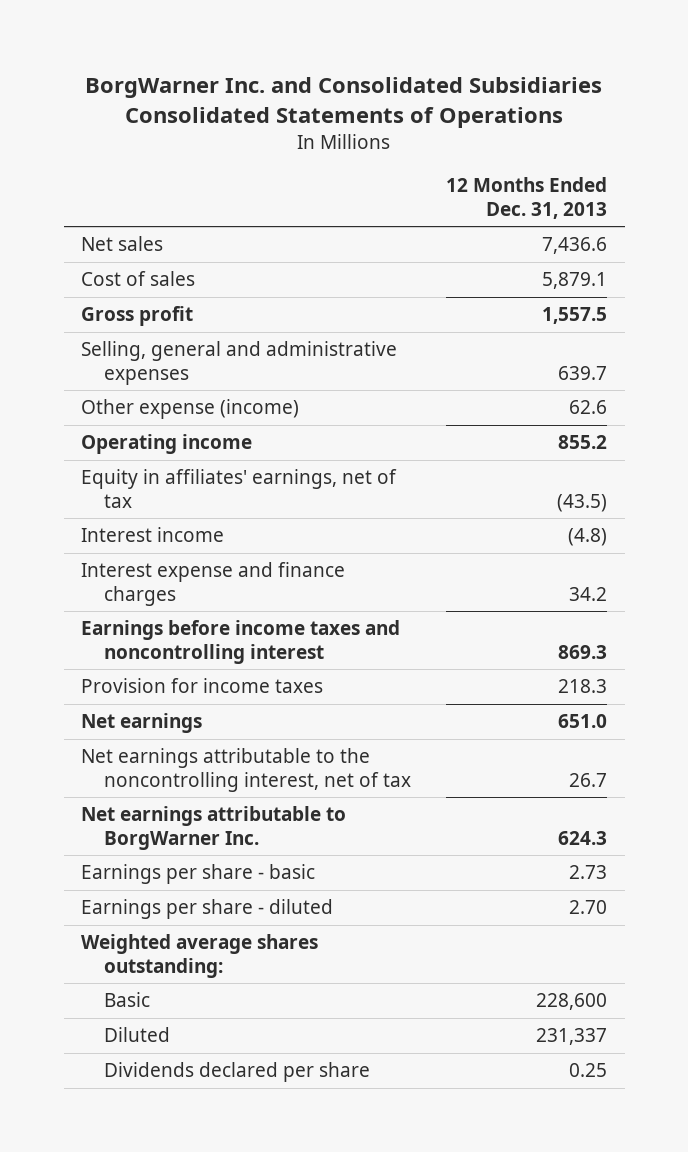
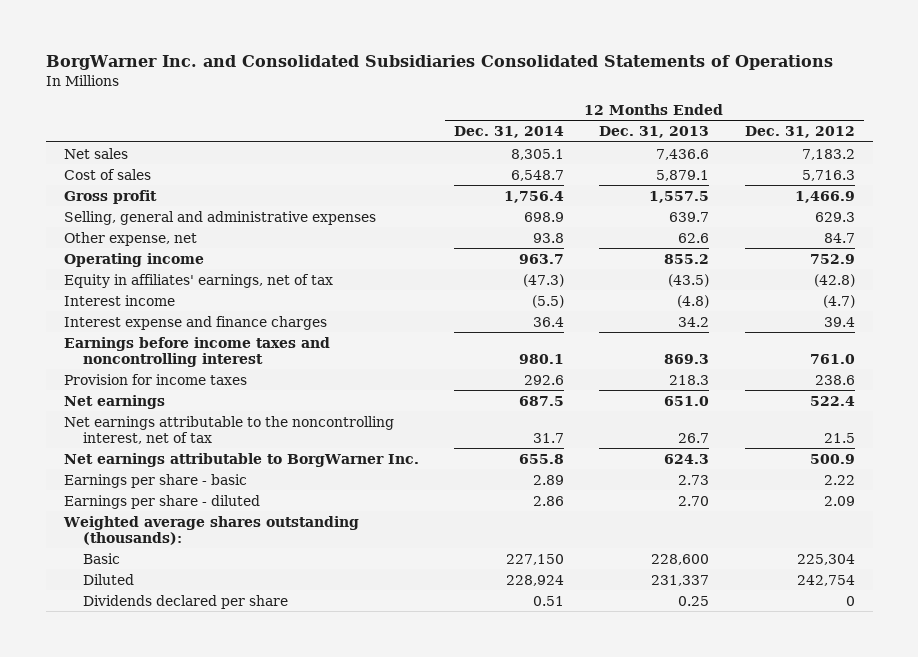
- | 12 Months Ended Dec. 31, 2013
+ | 12 Months Ended Dec. 31, 2014 | 12 Months Ended Dec. 31, 2013 | 12 Months Ended Dec. 31, 2012
- Other expense (income) | 62.6
+ Other expense, net | 93.8 | 62.6 | 84.7
- Weighted average shares outstanding:
+ Weighted average shares outstanding (thousands):

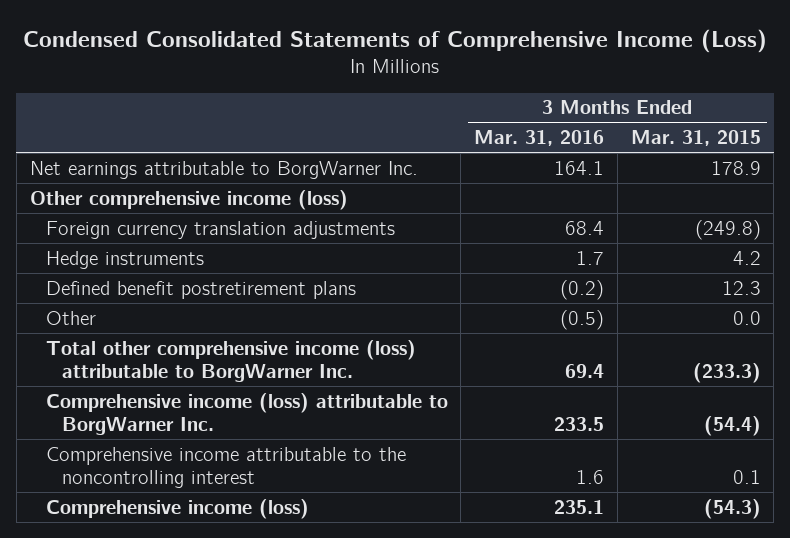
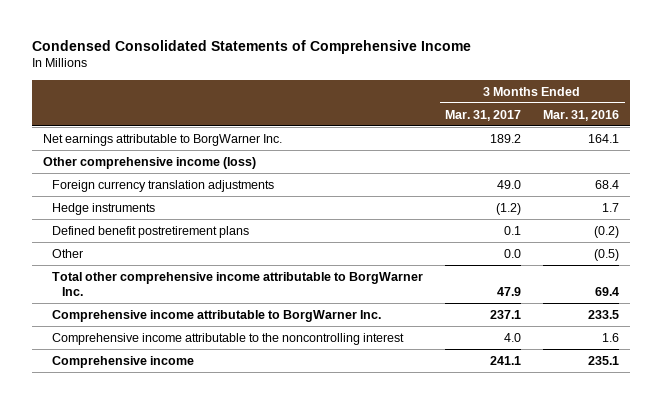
- Condensed Consolidated Statements of Comprehensive Income (Loss)
+ Condensed Consolidated Statements of Comprehensive Income
- | 3 Months Ended Mar. 31, 2016 | 3 Months Ended Mar. 31, 2015
+ | 3 Months Ended Mar. 31, 2017 | 3 Months Ended Mar. 31, 2016
- Total other comprehensive income (loss) attributable to BorgWarner Inc. | 69.4 | (233.3)
- Comprehensive income (loss) attributable to BorgWarner Inc. | 233.5 | (54.4)
+ Total other comprehensive income attributable to BorgWarner Inc. | 47.9 | 69.4
+ Comprehensive income attributable to BorgWarner Inc. | 237.1 | 233.5
- Comprehensive income (loss) | 235.1 | (54.3)
+ Comprehensive income | 241.1 | 235.1

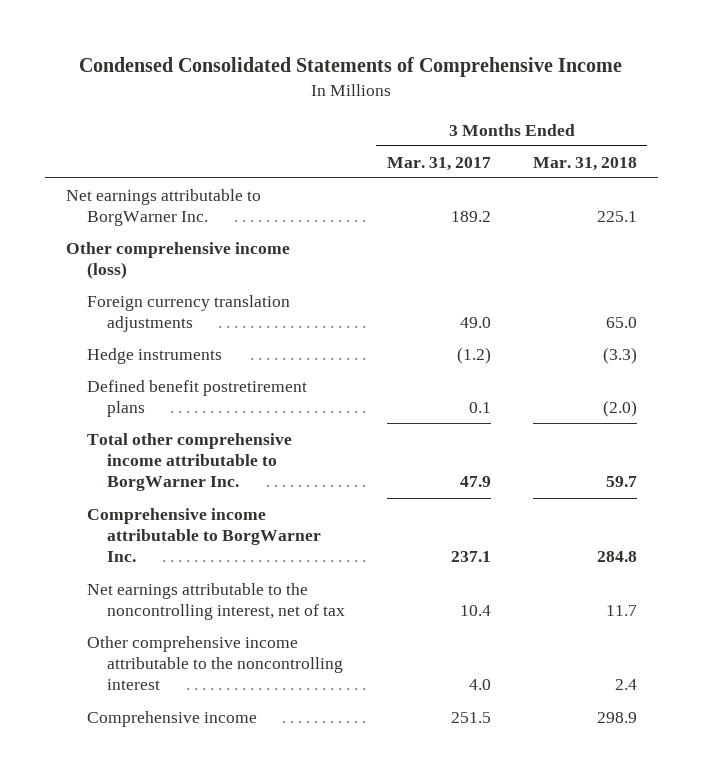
- | 3 Months Ended Mar. 31, 2017 | 3 Months Ended Mar. 31, 2016
+ | 3 Months Ended Mar. 31, 2017 | 3 Months Ended Mar. 31, 2018
- Other | 0.0 | (0.5)
- Comprehensive income attributable to the noncontrolling interest | 4.0 | 1.6
- Comprehensive income | 241.1 | 235.1
+ Net earnings attributable to the noncontrolling interest, net of tax | 10.4 | 11.7
+ Other comprehensive income attributable to the noncontrolling interest | 4.0 | 2.4
+ Comprehensive income | 251.5 | 298.9

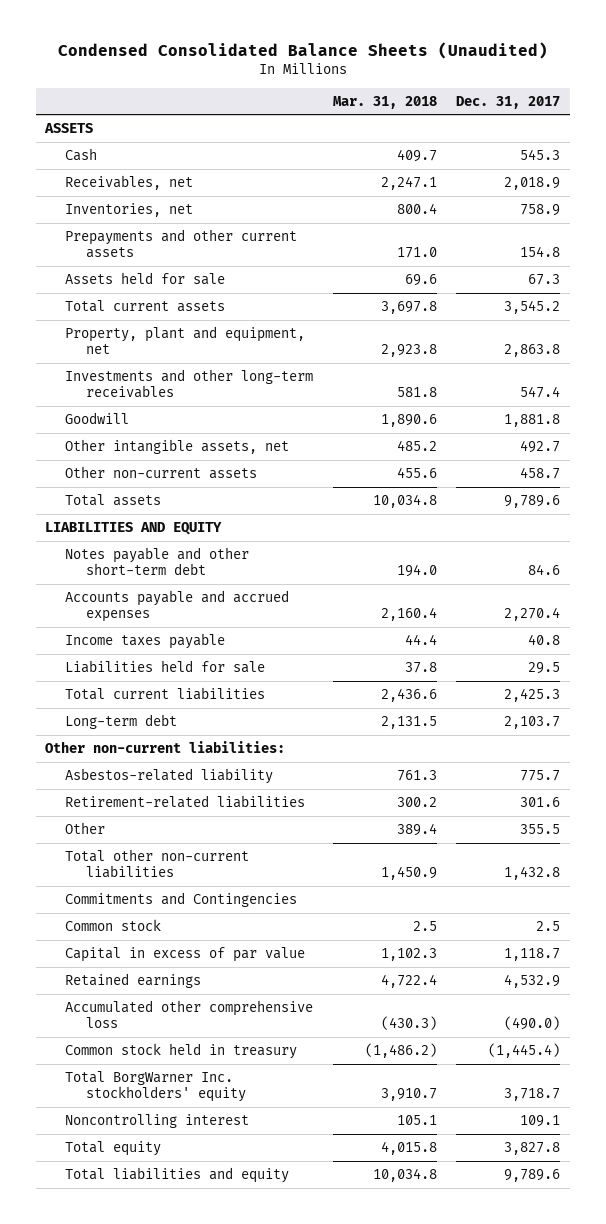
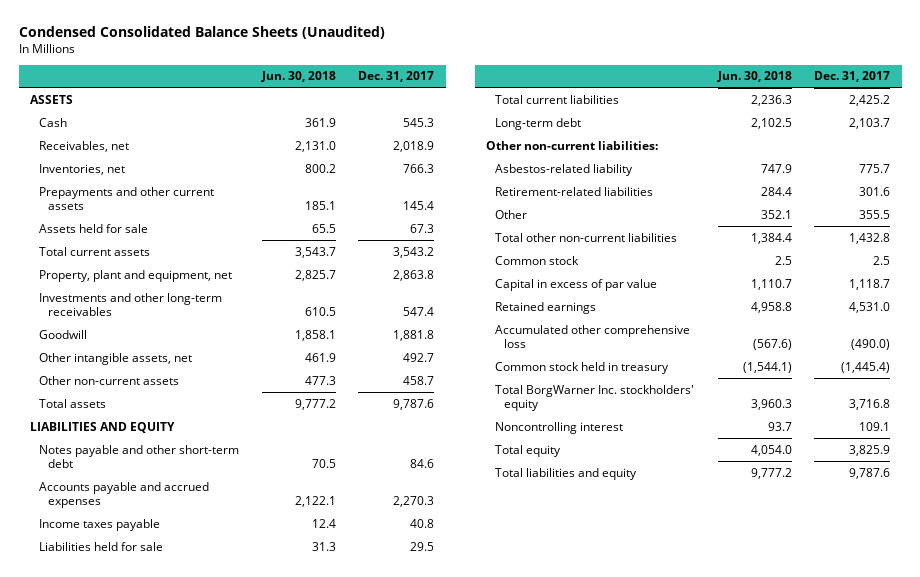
- | Mar. 31, 2018 | Dec. 31, 2017
+ | Jun. 30, 2018 | Dec. 31, 2017
- Inventories, net | 800.4 | 758.9
- Prepayments and other current assets | 171.0 | 154.8
+ Inventories, net | 800.2 | 766.3
+ Prepayments and other current assets | 185.1 | 145.4
- Total current assets | 3,697.8 | 3,545.2
+ Total current assets | 3,543.7 | 3,543.2
- Total assets | 10,034.8 | 9,789.6
+ Total assets | 9,777.2 | 9,787.6
- Accounts payable and accrued expenses | 2,160.4 | 2,270.4
+ Accounts payable and accrued expenses | 2,122.1 | 2,270.3
- Total current liabilities | 2,436.6 | 2,425.3
+ Total current liabilities | 2,236.3 | 2,425.2
- Commitments and Contingencies
- Retained earnings | 4,722.4 | 4,532.9
+ Retained earnings | 4,958.8 | 4,531.0
- Total BorgWarner Inc. stockholders' equity | 3,910.7 | 3,718.7
+ Total BorgWarner Inc. stockholders' equity | 3,960.3 | 3,716.8
- Total equity | 4,015.8 | 3,827.8
- Total liabilities and equity | 10,034.8 | 9,789.6
+ Total equity | 4,054.0 | 3,825.9
+ Total liabilities and equity | 9,777.2 | 9,787.6

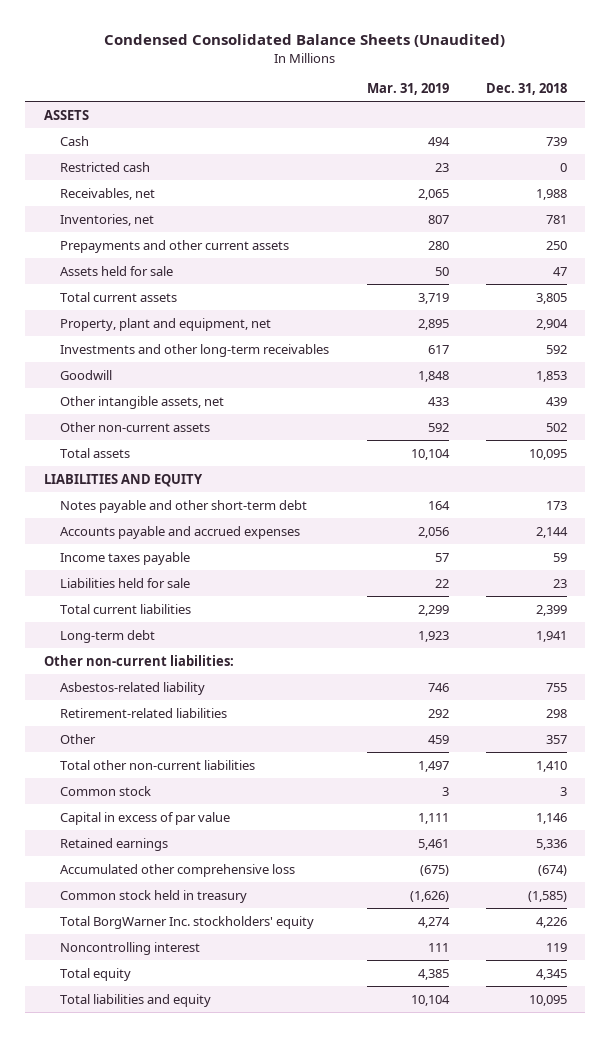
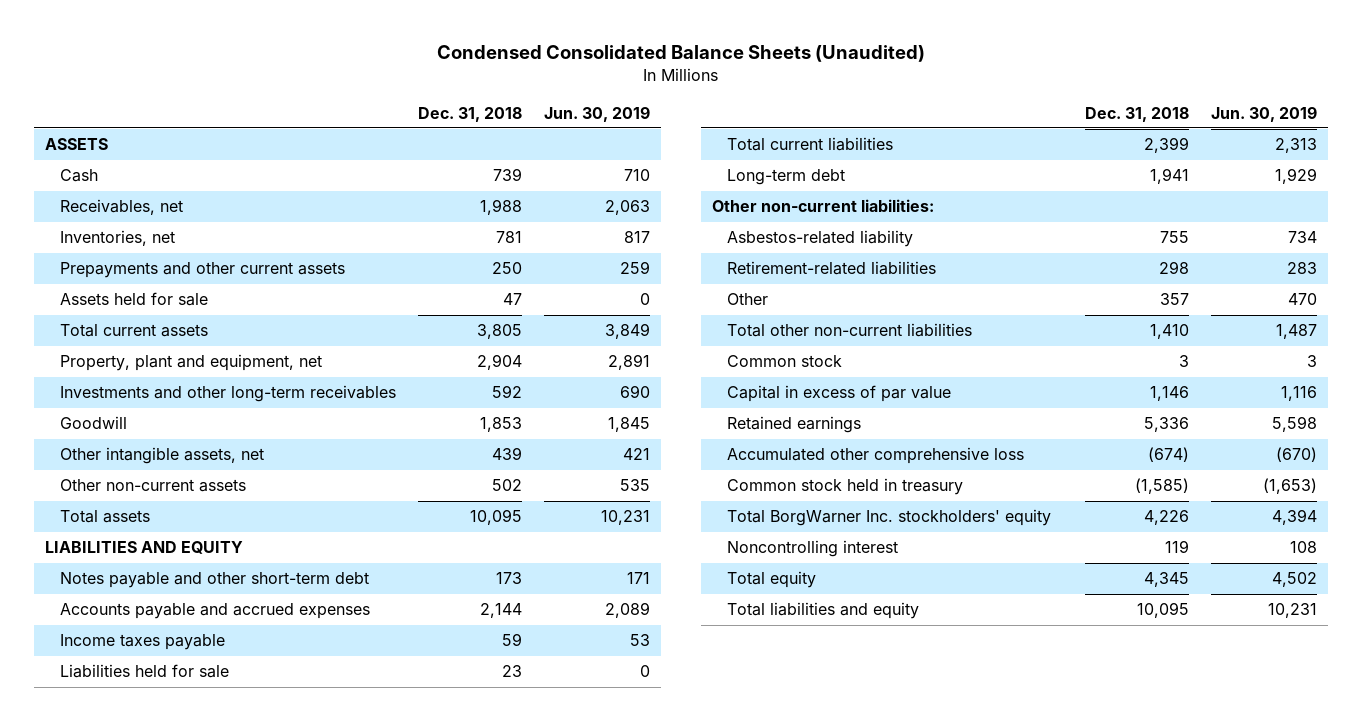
- | Mar. 31, 2019 | Dec. 31, 2018
+ | Dec. 31, 2018 | Jun. 30, 2019
- Restricted cash | 23 | 0

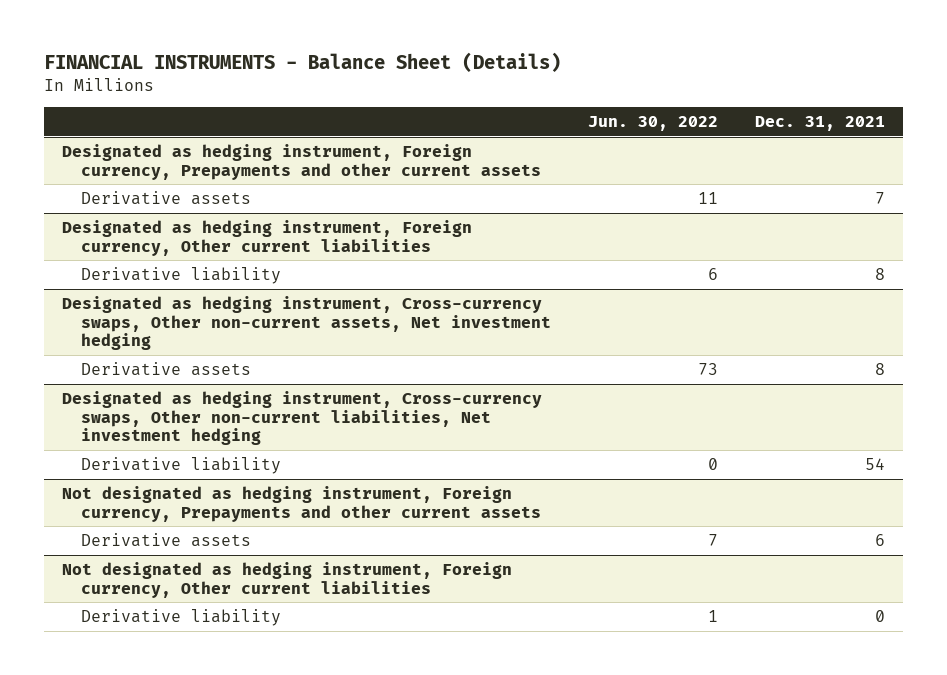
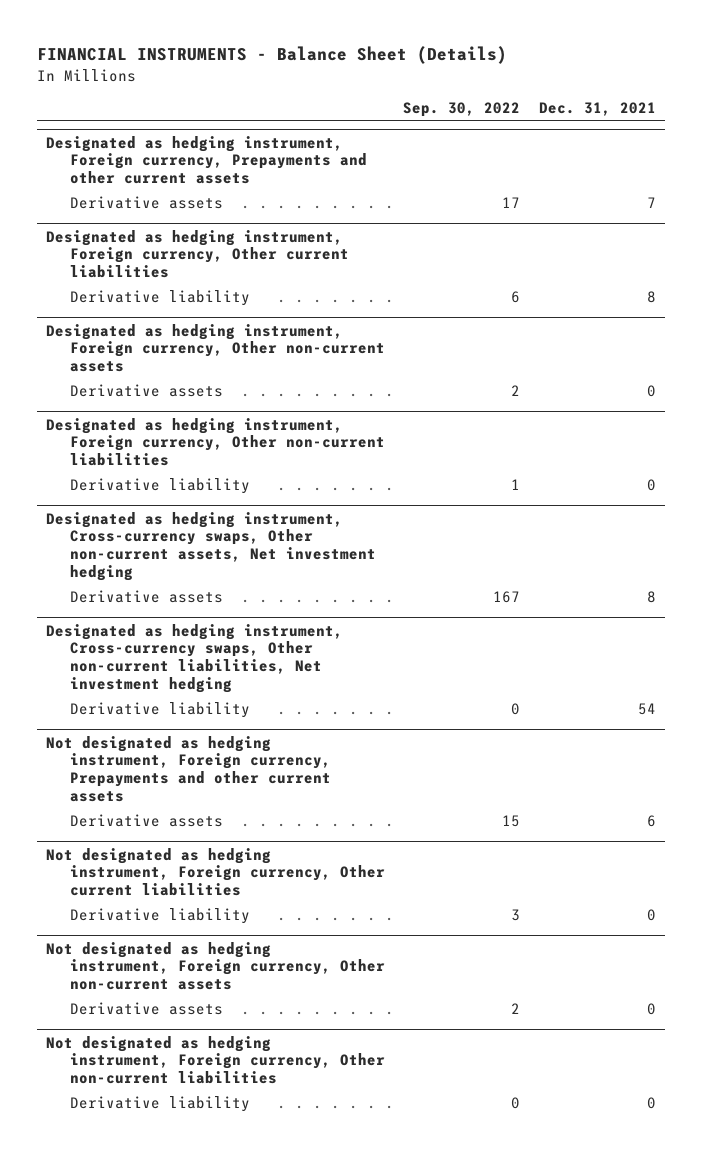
- | Jun. 30, 2022 | Dec. 31, 2021
+ | Sep. 30, 2022 | Dec. 31, 2021
+ Designated as hedging instrument, Foreign currency, Other non-current assets
+ Derivative assets | 2 | 0
+ Designated as hedging instrument, Foreign currency, Other non-current liabilities
+ Derivative liability | 1 | 0
+ Not designated as hedging instrument, Foreign currency, Other non-current assets
+ Derivative assets | 2 | 0
+ Not designated as hedging instrument, Foreign currency, Other non-current liabilities
+ Derivative liability | 0 | 0

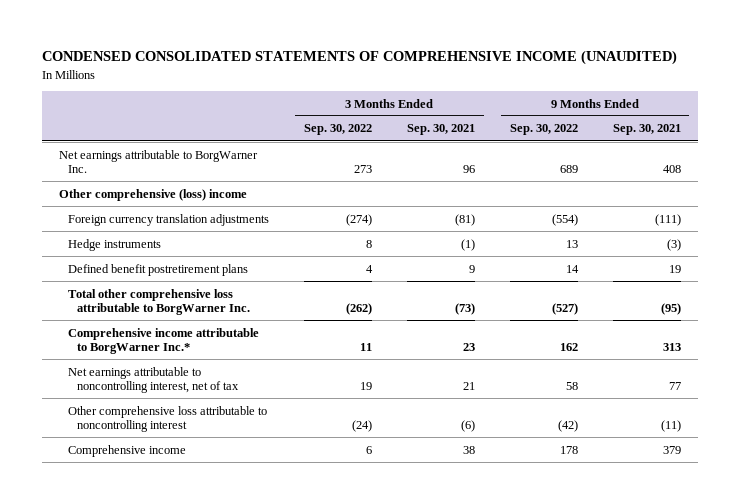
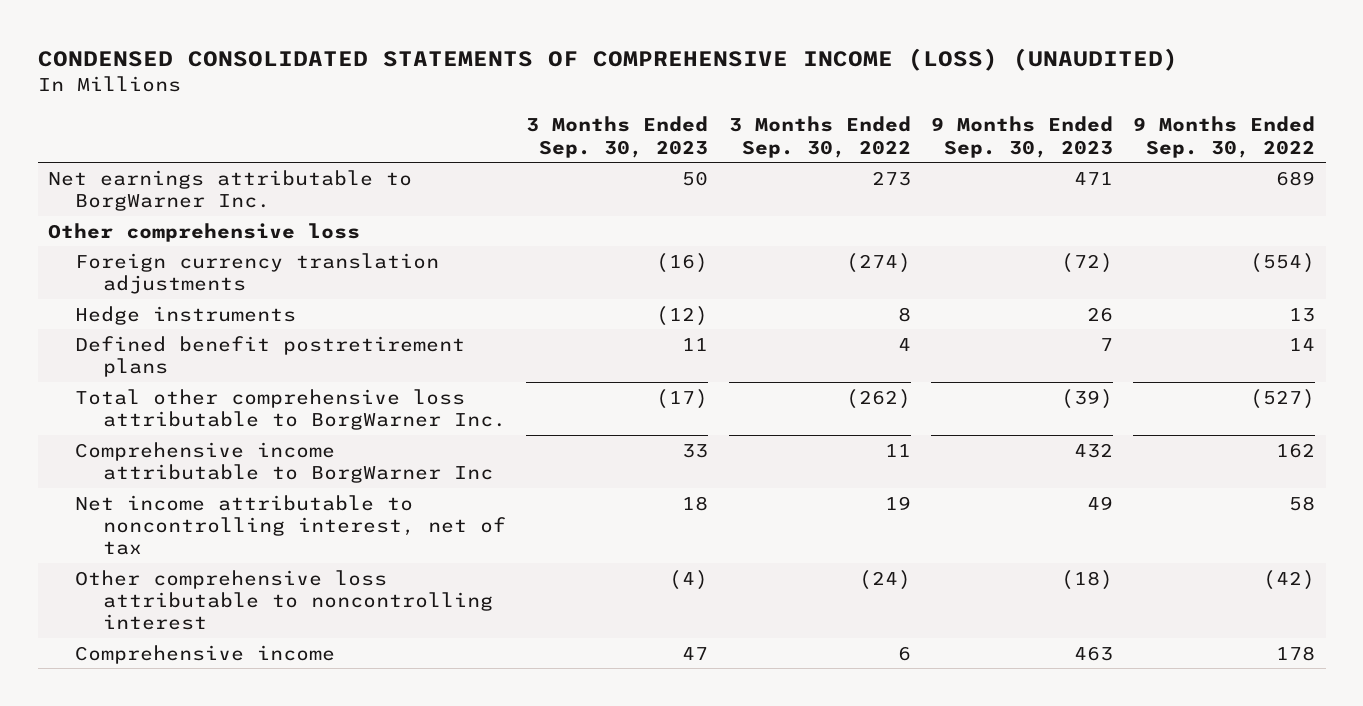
- CONDENSED CONSOLIDATED STATEMENTS OF COMPREHENSIVE INCOME (UNAUDITED)
+ CONDENSED CONSOLIDATED STATEMENTS OF COMPREHENSIVE INCOME (LOSS) (UNAUDITED)
- | 3 Months Ended Sep. 30, 2022 | 3 Months Ended Sep. 30, 2021 | 9 Months Ended Sep. 30, 2022 | 9 Months Ended Sep. 30, 2021
+ | 3 Months Ended Sep. 30, 2023 | 3 Months Ended Sep. 30, 2022 | 9 Months Ended Sep. 30, 2023 | 9 Months Ended Sep. 30, 2022
- Other comprehensive (loss) income
+ Other comprehensive loss
- Comprehensive income attributable to BorgWarner Inc.* | 11 | 23 | 162 | 313
- Net earnings attributable to noncontrolling interest, net of tax | 19 | 21 | 58 | 77
+ Comprehensive income attributable to BorgWarner Inc | 33 | 11 | 432 | 162
+ Net income attributable to noncontrolling interest, net of tax | 18 | 19 | 49 | 58

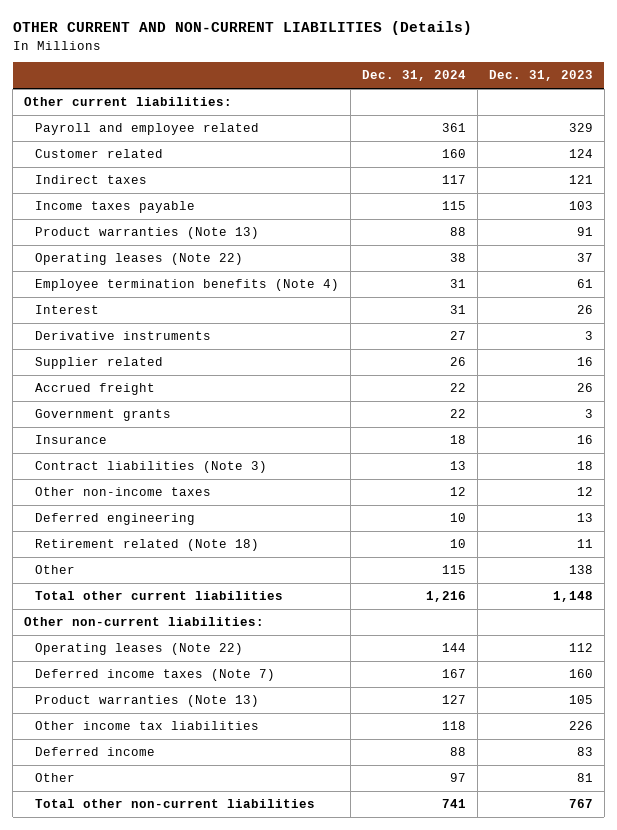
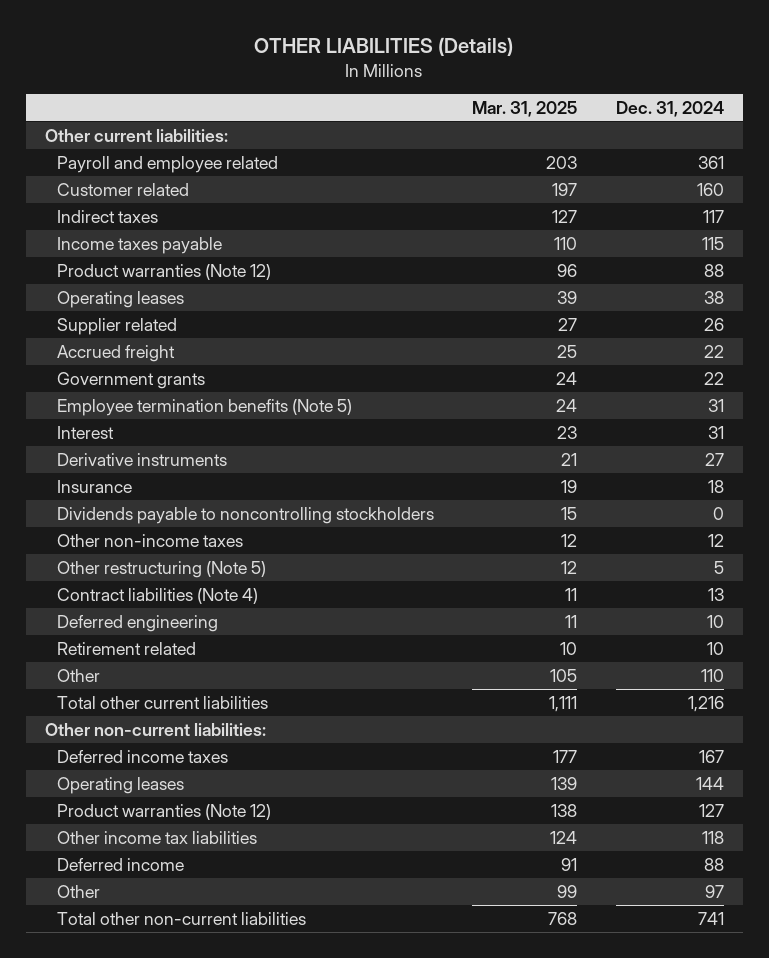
- OTHER CURRENT AND NON-CURRENT LIABILITIES (Details)
+ OTHER LIABILITIES (Details)
- | Dec. 31, 2024 | Dec. 31, 2023
+ | Mar. 31, 2025 | Dec. 31, 2024
- Product warranties (Note 13) | 88 | 91
- Operating leases (Note 22) | 38 | 37
- Employee termination benefits (Note 4) | 31 | 61
+ Product warranties (Note 12) | 96 | 88
+ Operating leases | 39 | 38
+ Employee termination benefits (Note 5) | 24 | 31
moved down: Interest | 23 | 31
moved down: Derivative instruments | 21 | 27
- Contract liabilities (Note 3) | 13 | 18
+ Dividends payable to noncontrolling stockholders | 15 | 0
+ Other restructuring (Note 5) | 12 | 5
+ Contract liabilities (Note 4) | 11 | 13
- Retirement related (Note 18) | 10 | 11
- Other | 115 | 138
+ Retirement related | 10 | 10
+ Other | 105 | 110
- Operating leases (Note 22) | 144 | 112
- Deferred income taxes (Note 7) | 167 | 160
- Product warranties (Note 13) | 127 | 105
+ Deferred income taxes | 177 | 167
+ Operating leases | 139 | 144
+ Product warranties (Note 12) | 138 | 127

